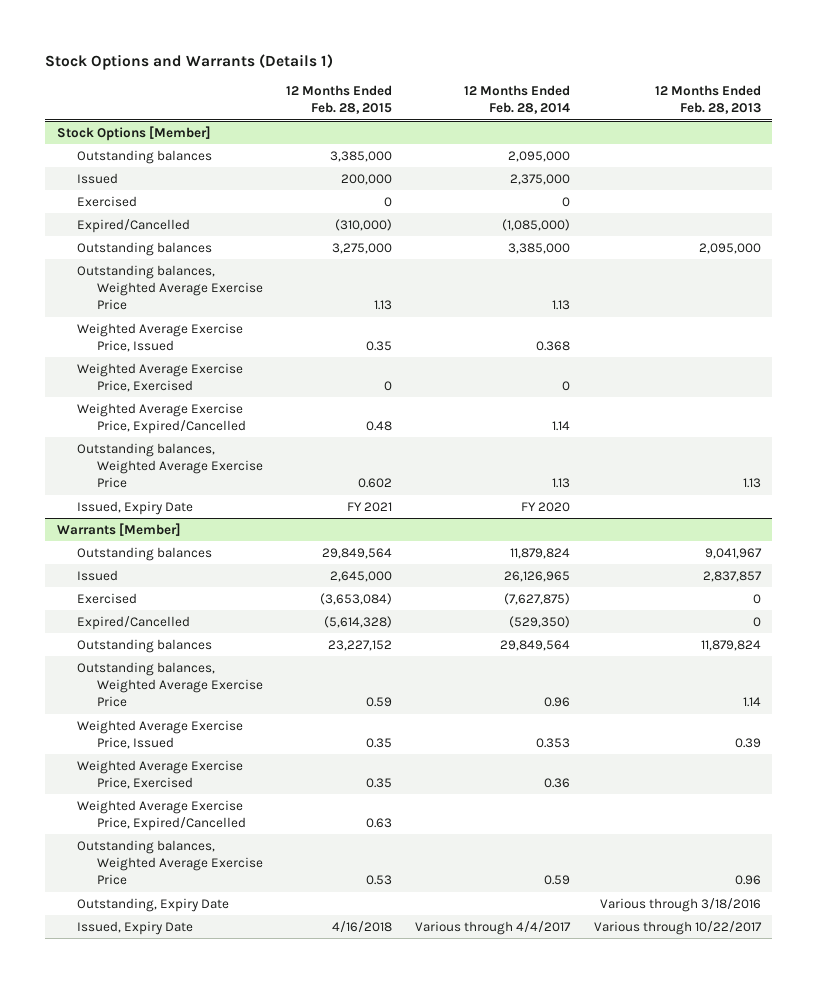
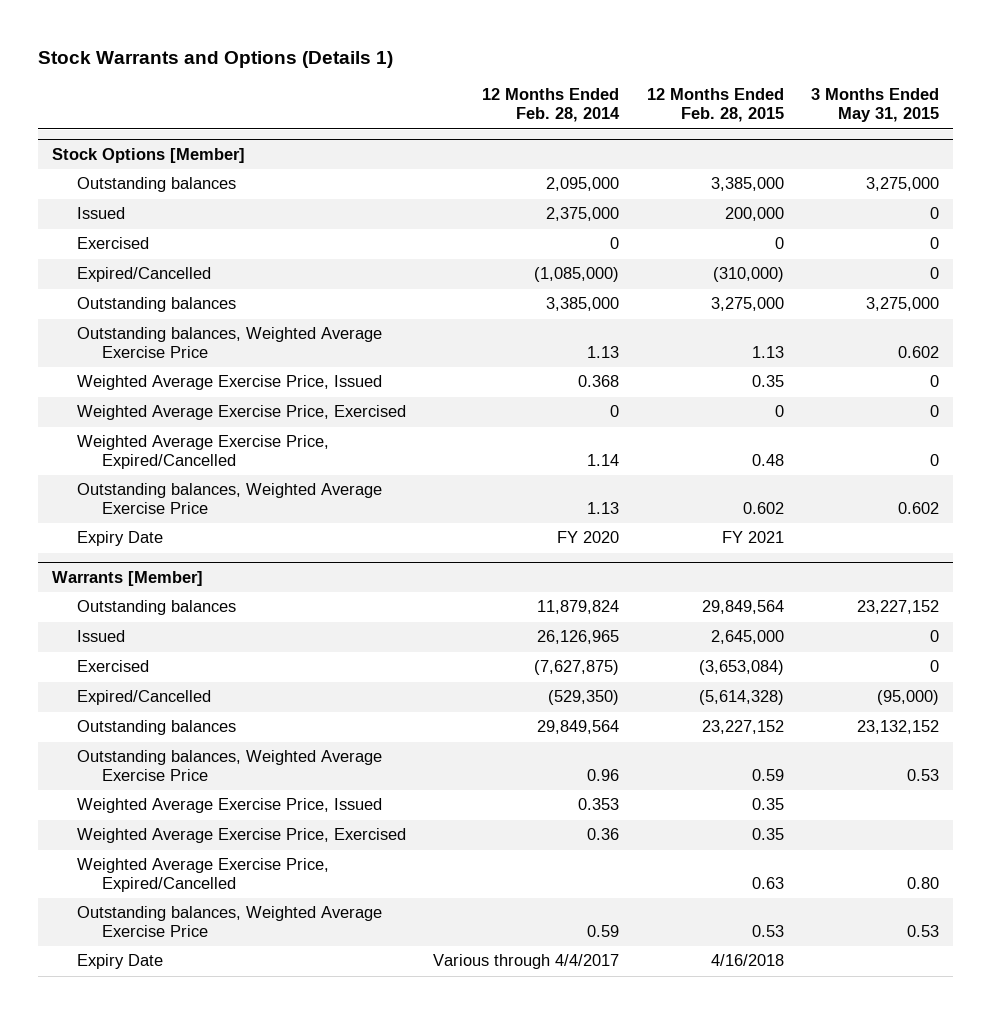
- Stock Options and Warrants (Details 1)
+ Stock Warrants and Options (Details 1)
- | 12 Months Ended Feb. 28, 2015 | 12 Months Ended Feb. 28, 2014 | 12 Months Ended Feb. 28, 2013
+ | 12 Months Ended Feb. 28, 2014 | 12 Months Ended Feb. 28, 2015 | 3 Months Ended May 31, 2015
@ Stock Options [Member]
- Issued, Expiry Date | FY 2021 | FY 2020 |
+ Expiry Date | FY 2020 | FY 2021 |
@ Warrants [Member]
- Outstanding, Expiry Date | | | Various through 3/18/2016
- Issued, Expiry Date | 4/16/2018 | Various through 4/4/2017 | Various through 10/22/2017
+ Expiry Date | Various through 4/4/2017 | 4/16/2018 |

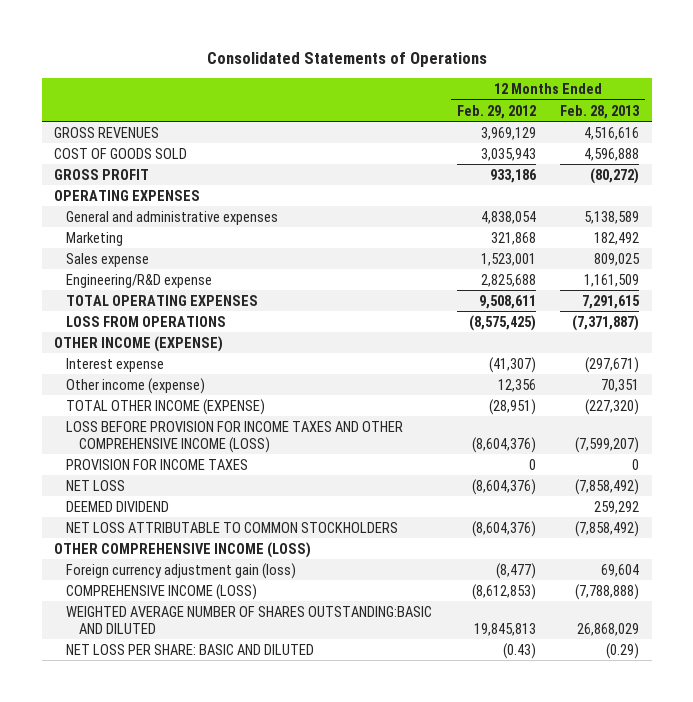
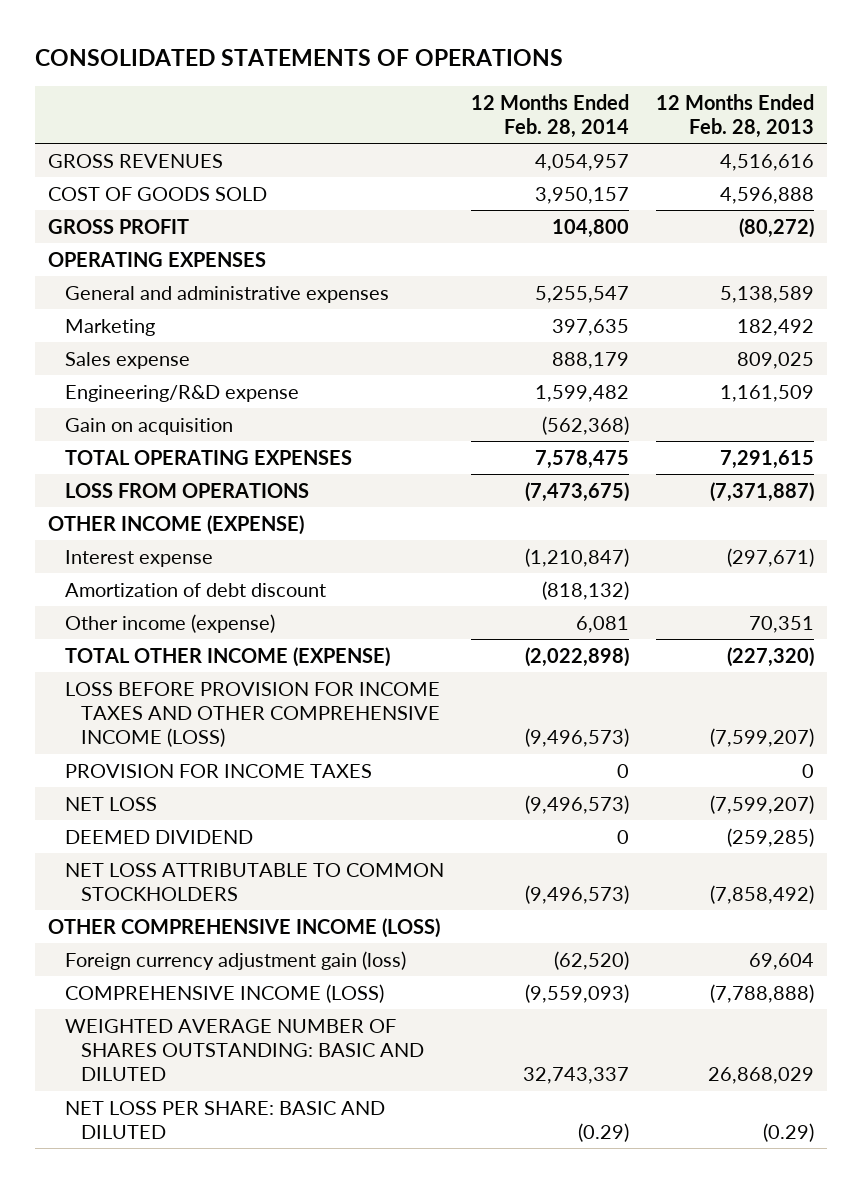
- Consolidated Statements of Operations
+ CONSOLIDATED STATEMENTS OF OPERATIONS
- | 12 Months Ended Feb. 29, 2012 | 12 Months Ended Feb. 28, 2013
+ | 12 Months Ended Feb. 28, 2014 | 12 Months Ended Feb. 28, 2013
+ Gain on acquisition | (562,368) |
+ Amortization of debt discount | (818,132) |
- NET LOSS | (8,604,376) | (7,858,492)
- DEEMED DIVIDEND | | 259,292
+ NET LOSS | (9,496,573) | (7,599,207)
+ DEEMED DIVIDEND | 0 | (259,285)
- WEIGHTED AVERAGE NUMBER OF SHARES OUTSTANDING:BASIC AND DILUTED | 19,845,813 | 26,868,029
+ WEIGHTED AVERAGE NUMBER OF SHARES OUTSTANDING: BASIC AND DILUTED | 32,743,337 | 26,868,029

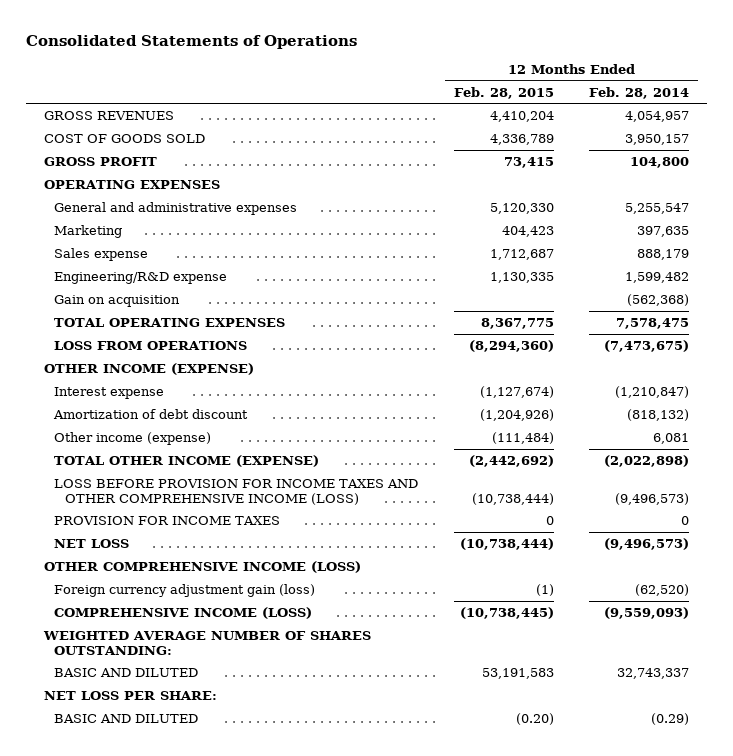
- CONSOLIDATED STATEMENTS OF OPERATIONS
+ Consolidated Statements of Operations
- | 12 Months Ended Feb. 28, 2014 | 12 Months Ended Feb. 28, 2013
+ | 12 Months Ended Feb. 28, 2015 | 12 Months Ended Feb. 28, 2014
- DEEMED DIVIDEND | 0 | (259,285)
- NET LOSS ATTRIBUTABLE TO COMMON STOCKHOLDERS | (9,496,573) | (7,858,492)
- WEIGHTED AVERAGE NUMBER OF SHARES OUTSTANDING: BASIC AND DILUTED | 32,743,337 | 26,868,029
- NET LOSS PER SHARE: BASIC AND DILUTED | (0.29) | (0.29)
+ WEIGHTED AVERAGE NUMBER OF SHARES OUTSTANDING:
+ BASIC AND DILUTED | 53,191,583 | 32,743,337
+ NET LOSS PER SHARE:
+ BASIC AND DILUTED | (0.20) | (0.29)

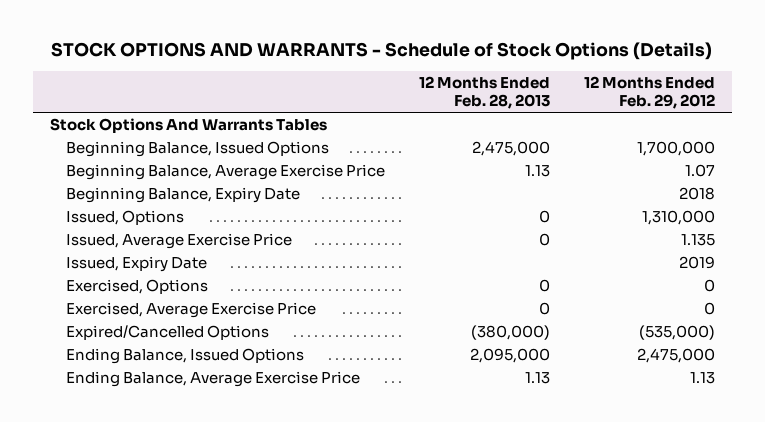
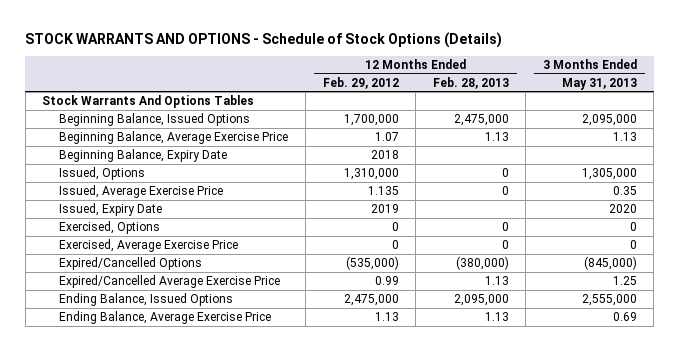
- STOCK OPTIONS AND WARRANTS - Schedule of Stock Options (Details)
+ STOCK WARRANTS AND OPTIONS - Schedule of Stock Options (Details)
- | 12 Months Ended Feb. 28, 2013 | 12 Months Ended Feb. 29, 2012
+ | 12 Months Ended Feb. 29, 2012 | 12 Months Ended Feb. 28, 2013 | 3 Months Ended May 31, 2013
- Stock Options And Warrants Tables
+ Stock Warrants And Options Tables
+ Expired/Cancelled Average Exercise Price | 0.99 | 1.13 | 1.25

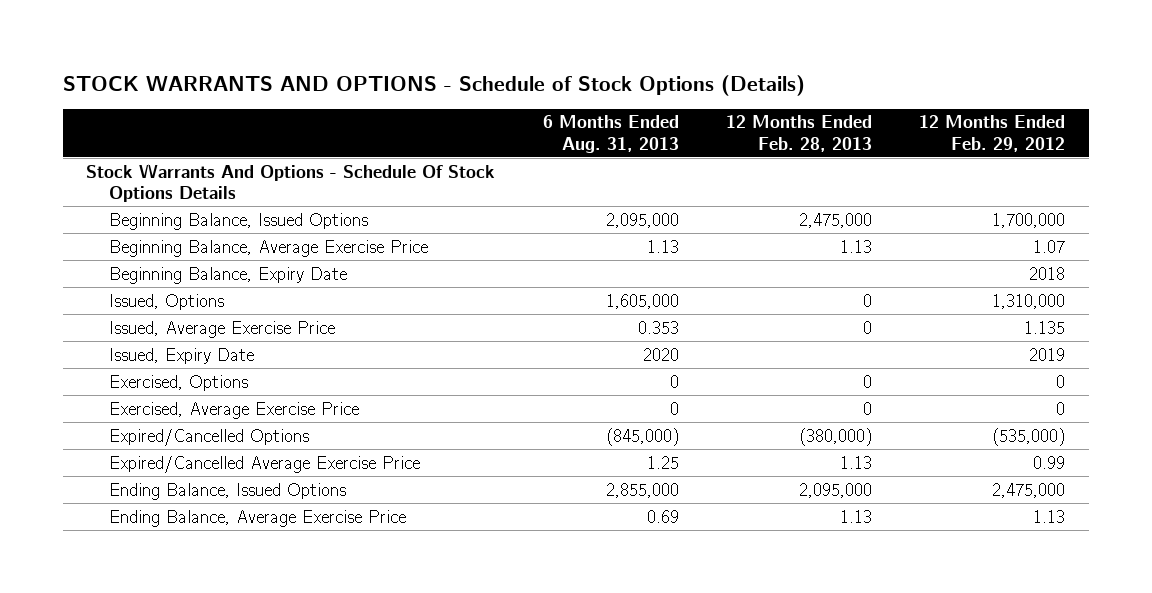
- | 12 Months Ended Feb. 29, 2012 | 12 Months Ended Feb. 28, 2013 | 3 Months Ended May 31, 2013
+ | 6 Months Ended Aug. 31, 2013 | 12 Months Ended Feb. 28, 2013 | 12 Months Ended Feb. 29, 2012
- Stock Warrants And Options Tables
+ Stock Warrants And Options - Schedule Of Stock Options Details

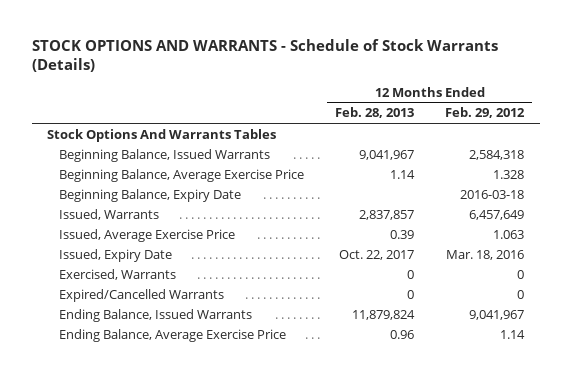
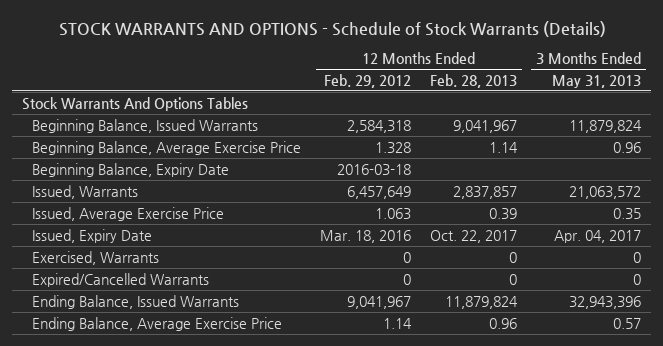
- STOCK OPTIONS AND WARRANTS - Schedule of Stock Warrants (Details)
+ STOCK WARRANTS AND OPTIONS - Schedule of Stock Warrants (Details)
- | 12 Months Ended Feb. 28, 2013 | 12 Months Ended Feb. 29, 2012
+ | 12 Months Ended Feb. 29, 2012 | 12 Months Ended Feb. 28, 2013 | 3 Months Ended May 31, 2013
- Stock Options And Warrants Tables
+ Stock Warrants And Options Tables

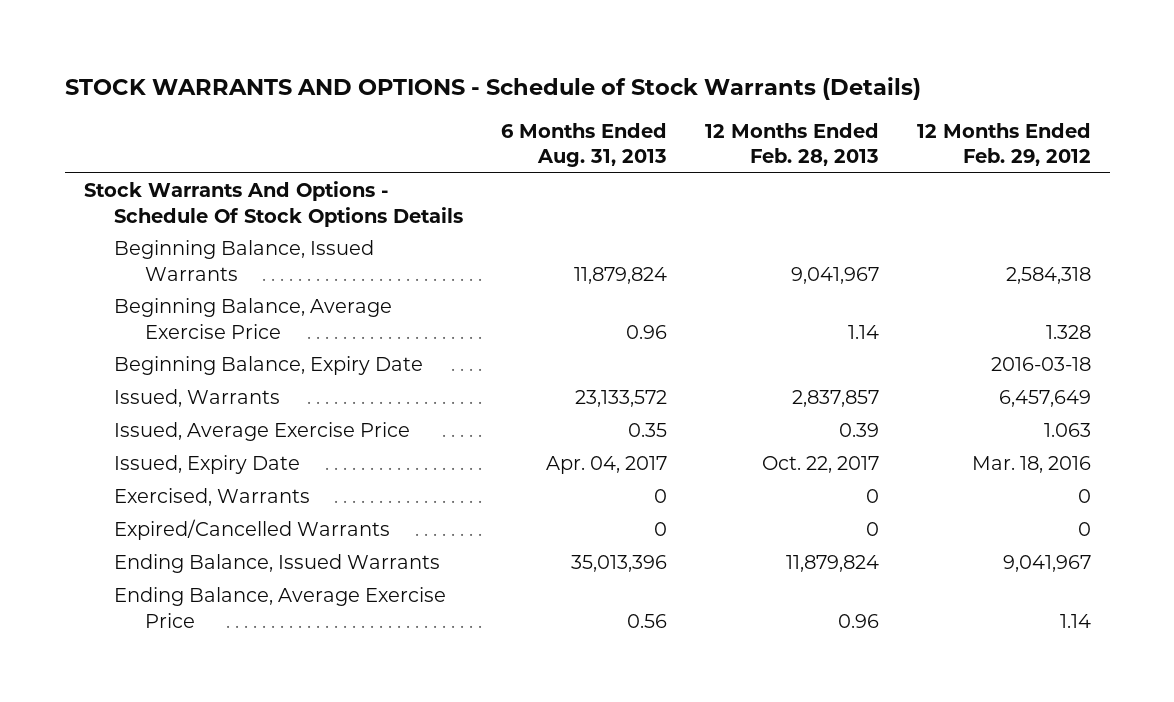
- | 12 Months Ended Feb. 29, 2012 | 12 Months Ended Feb. 28, 2013 | 3 Months Ended May 31, 2013
+ | 6 Months Ended Aug. 31, 2013 | 12 Months Ended Feb. 28, 2013 | 12 Months Ended Feb. 29, 2012
- Stock Warrants And Options Tables
+ Stock Warrants And Options - Schedule Of Stock Options Details

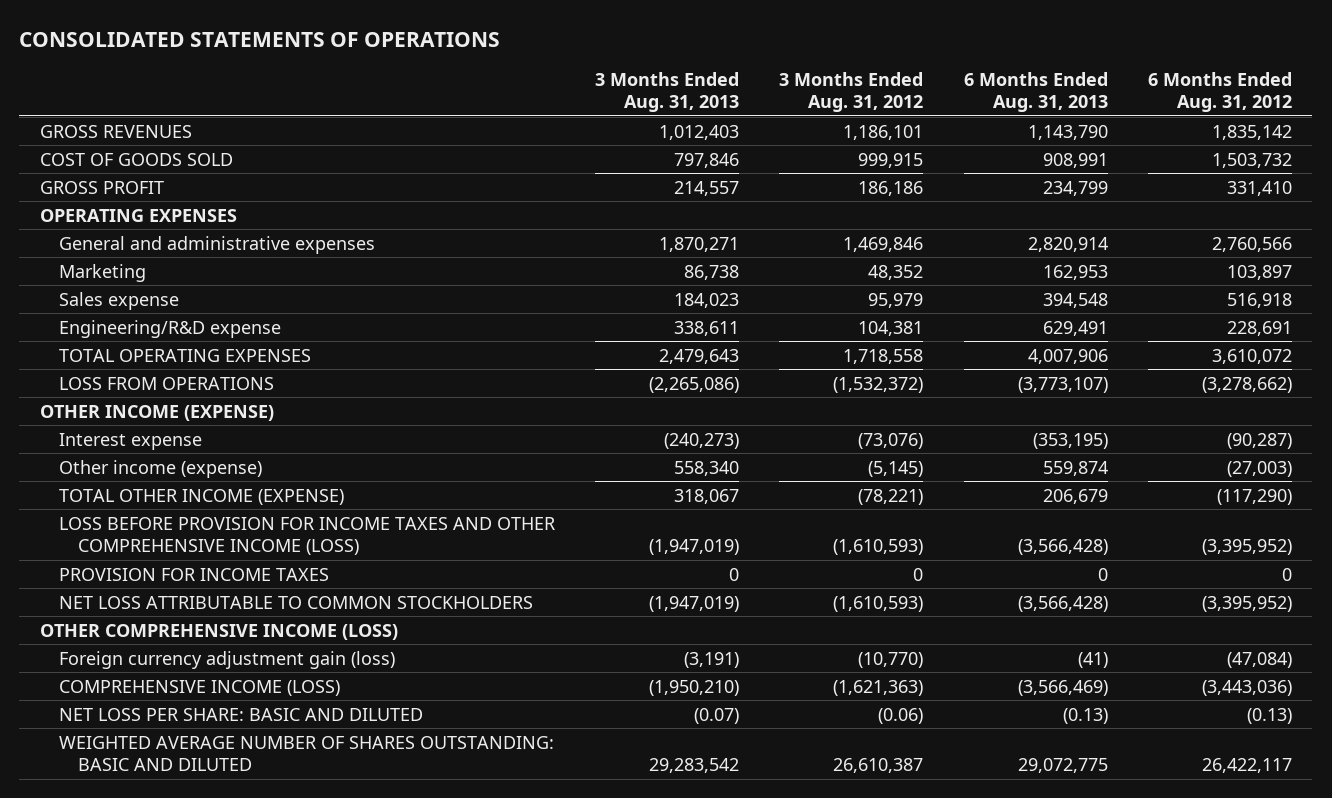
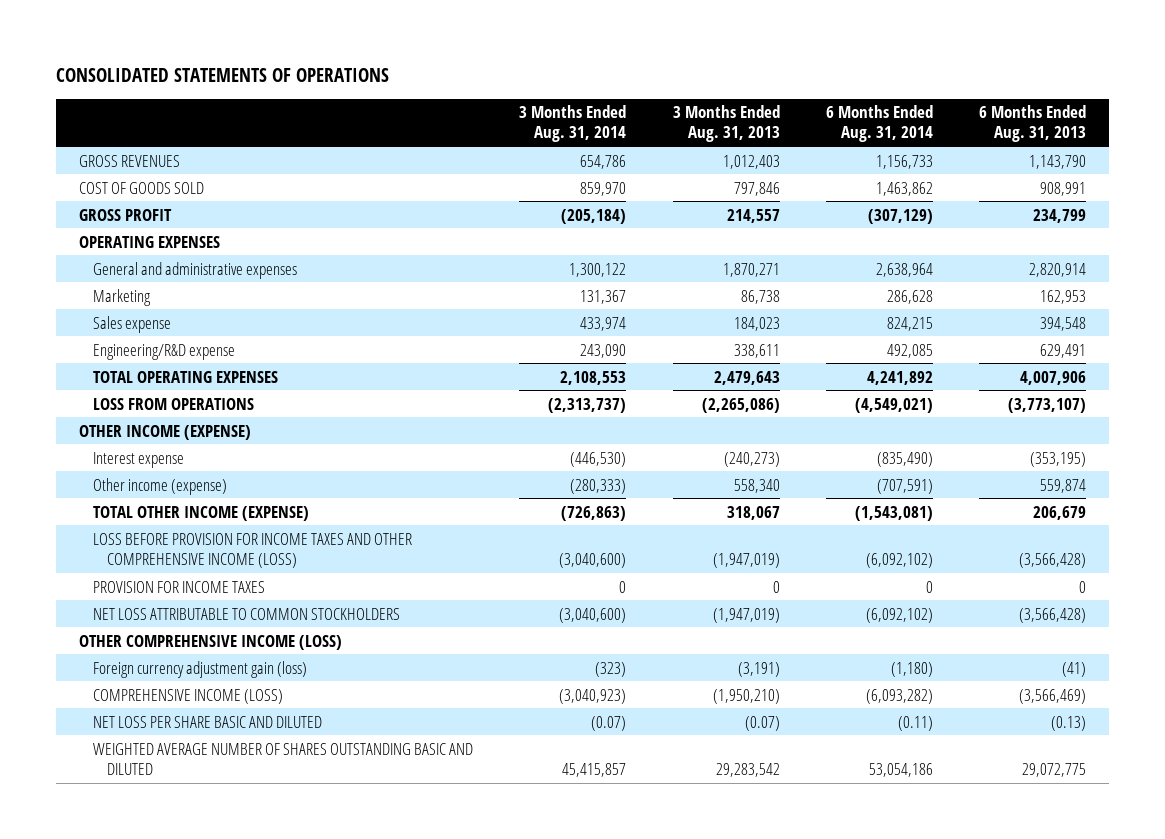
- | 3 Months Ended Aug. 31, 2013 | 3 Months Ended Aug. 31, 2012 | 6 Months Ended Aug. 31, 2013 | 6 Months Ended Aug. 31, 2012
+ | 3 Months Ended Aug. 31, 2014 | 3 Months Ended Aug. 31, 2013 | 6 Months Ended Aug. 31, 2014 | 6 Months Ended Aug. 31, 2013
- NET LOSS PER SHARE: BASIC AND DILUTED | (0.07) | (0.06) | (0.13) | (0.13)
- WEIGHTED AVERAGE NUMBER OF SHARES OUTSTANDING: BASIC AND DILUTED | 29,283,542 | 26,610,387 | 29,072,775 | 26,422,117
+ NET LOSS PER SHARE BASIC AND DILUTED | (0.07) | (0.07) | (0.11) | (0.13)
+ WEIGHTED AVERAGE NUMBER OF SHARES OUTSTANDING BASIC AND DILUTED | 45,415,857 | 29,283,542 | 53,054,186 | 29,072,775

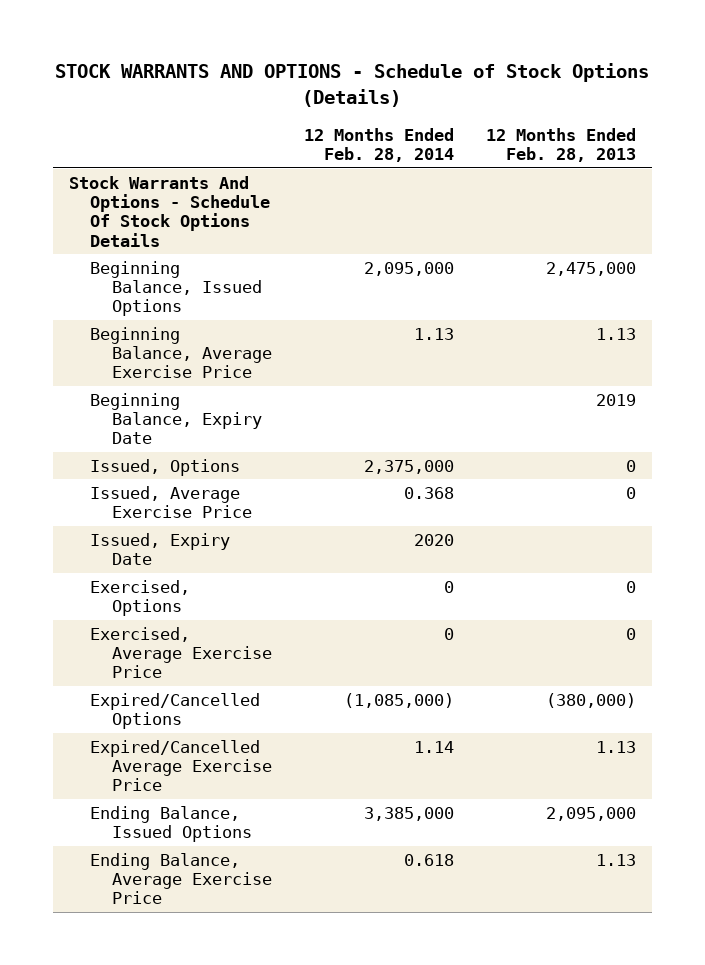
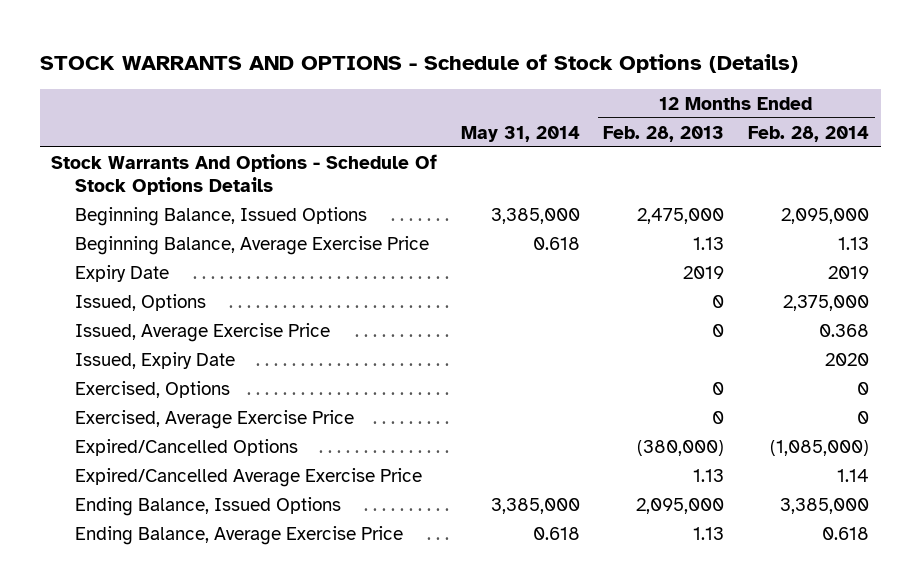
- | 12 Months Ended Feb. 28, 2014 | 12 Months Ended Feb. 28, 2013
+ | May 31, 2014 | 12 Months Ended Feb. 28, 2013 | 12 Months Ended Feb. 28, 2014
- Beginning Balance, Expiry Date | | 2019
+ Expiry Date | | 2019 | 2019

